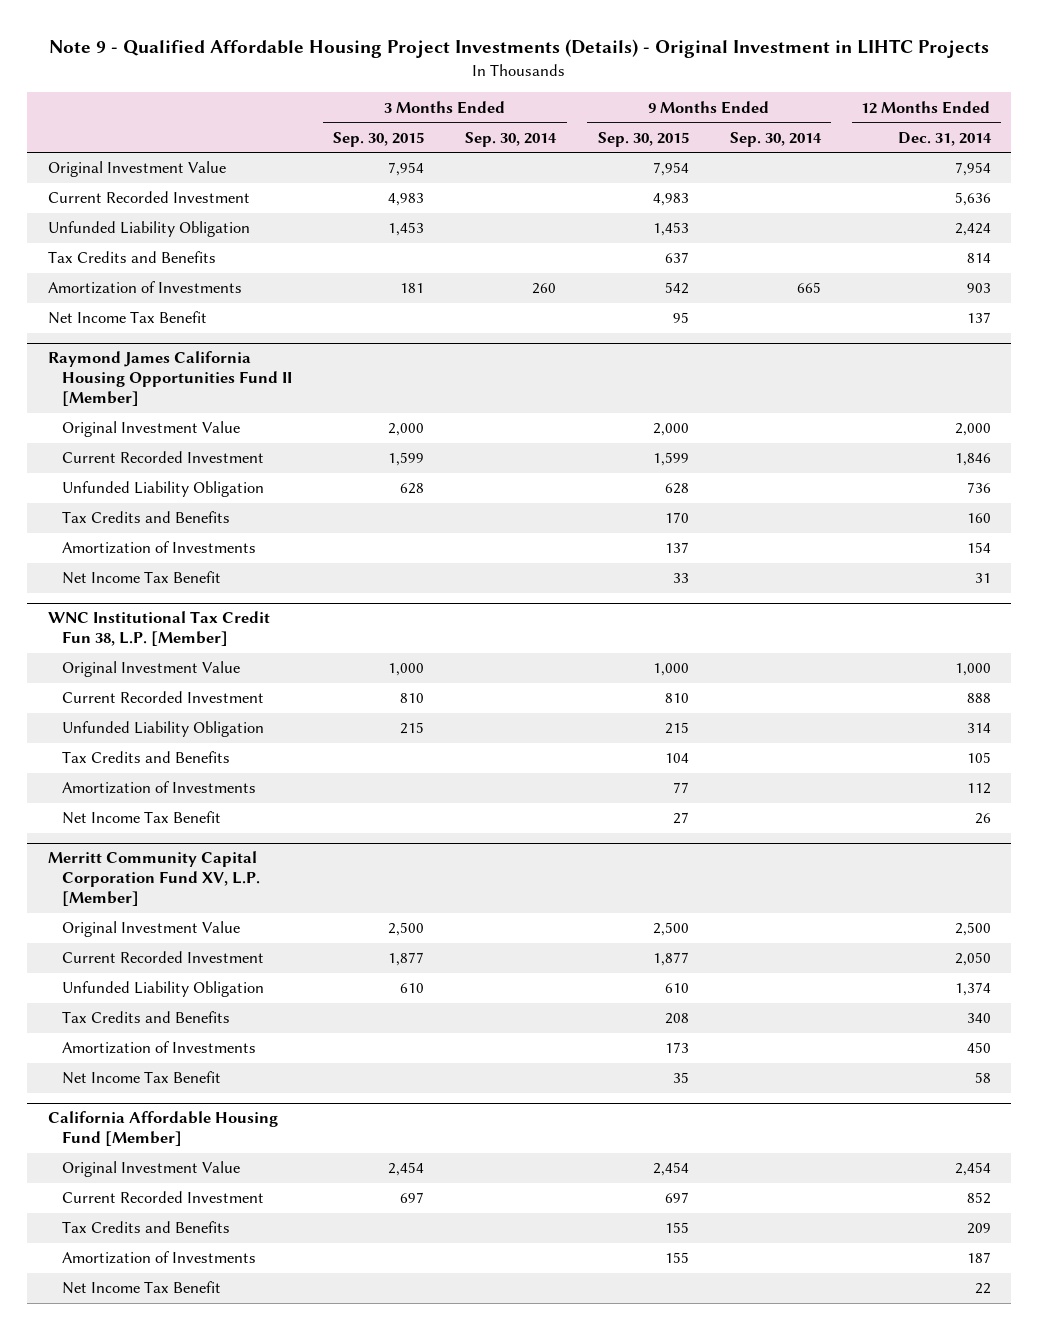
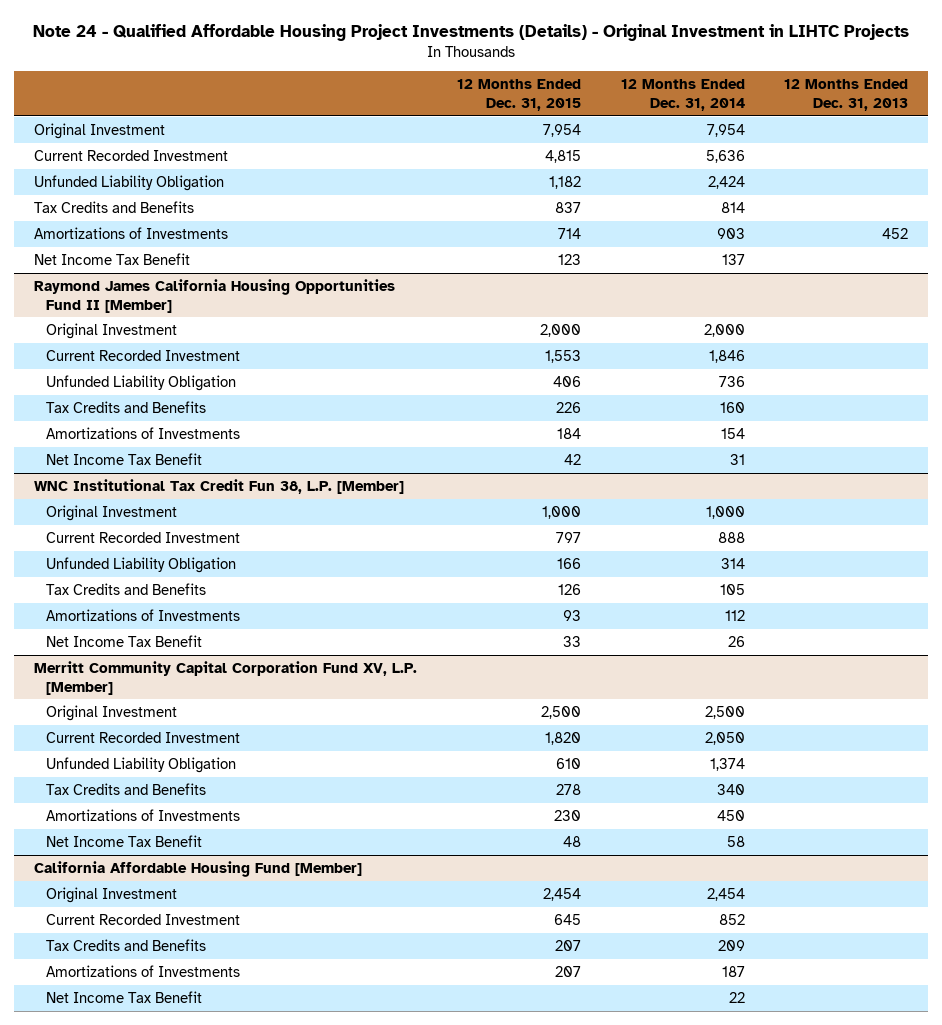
- Note 9 - Qualified Affordable Housing Project Investments (Details) - Original Investment in LIHTC Projects
+ Note 24 - Qualified Affordable Housing Project Investments (Details) - Original Investment in LIHTC Projects
- | 3 Months Ended Sep. 30, 2015 | 3 Months Ended Sep. 30, 2014 | 9 Months Ended Sep. 30, 2015 | 9 Months Ended Sep. 30, 2014 | 12 Months Ended Dec. 31, 2014
+ | 12 Months Ended Dec. 31, 2015 | 12 Months Ended Dec. 31, 2014 | 12 Months Ended Dec. 31, 2013
- Original Investment Value | 7,954 | | 7,954 | | 7,954
+ Original Investment | 7,954 | 7,954 |
- Amortization of Investments | 181 | 260 | 542 | 665 | 903
+ Amortizations of Investments | 714 | 903 | 452
@ Raymond James California Housing Opportunities Fund II [Member]
- Original Investment Value | 2,000 | | 2,000 | | 2,000
+ Original Investment | 2,000 | 2,000 |
- Amortization of Investments | | | 137 | | 154
+ Amortizations of Investments | 184 | 154 |
@ WNC Institutional Tax Credit Fun 38, L.P. [Member]
- Original Investment Value | 1,000 | | 1,000 | | 1,000
+ Original Investment | 1,000 | 1,000 |
- Amortization of Investments | | | 77 | | 112
+ Amortizations of Investments | 93 | 112 |
@ Merritt Community Capital Corporation Fund XV, L.P. [Member]
- Original Investment Value | 2,500 | | 2,500 | | 2,500
+ Original Investment | 2,500 | 2,500 |
- Amortization of Investments | | | 173 | | 450
+ Amortizations of Investments | 230 | 450 |
@ California Affordable Housing Fund [Member]
- Original Investment Value | 2,454 | | 2,454 | | 2,454
+ Original Investment | 2,454 | 2,454 |
- Amortization of Investments | | | 155 | | 187
+ Amortizations of Investments | 207 | 187 |

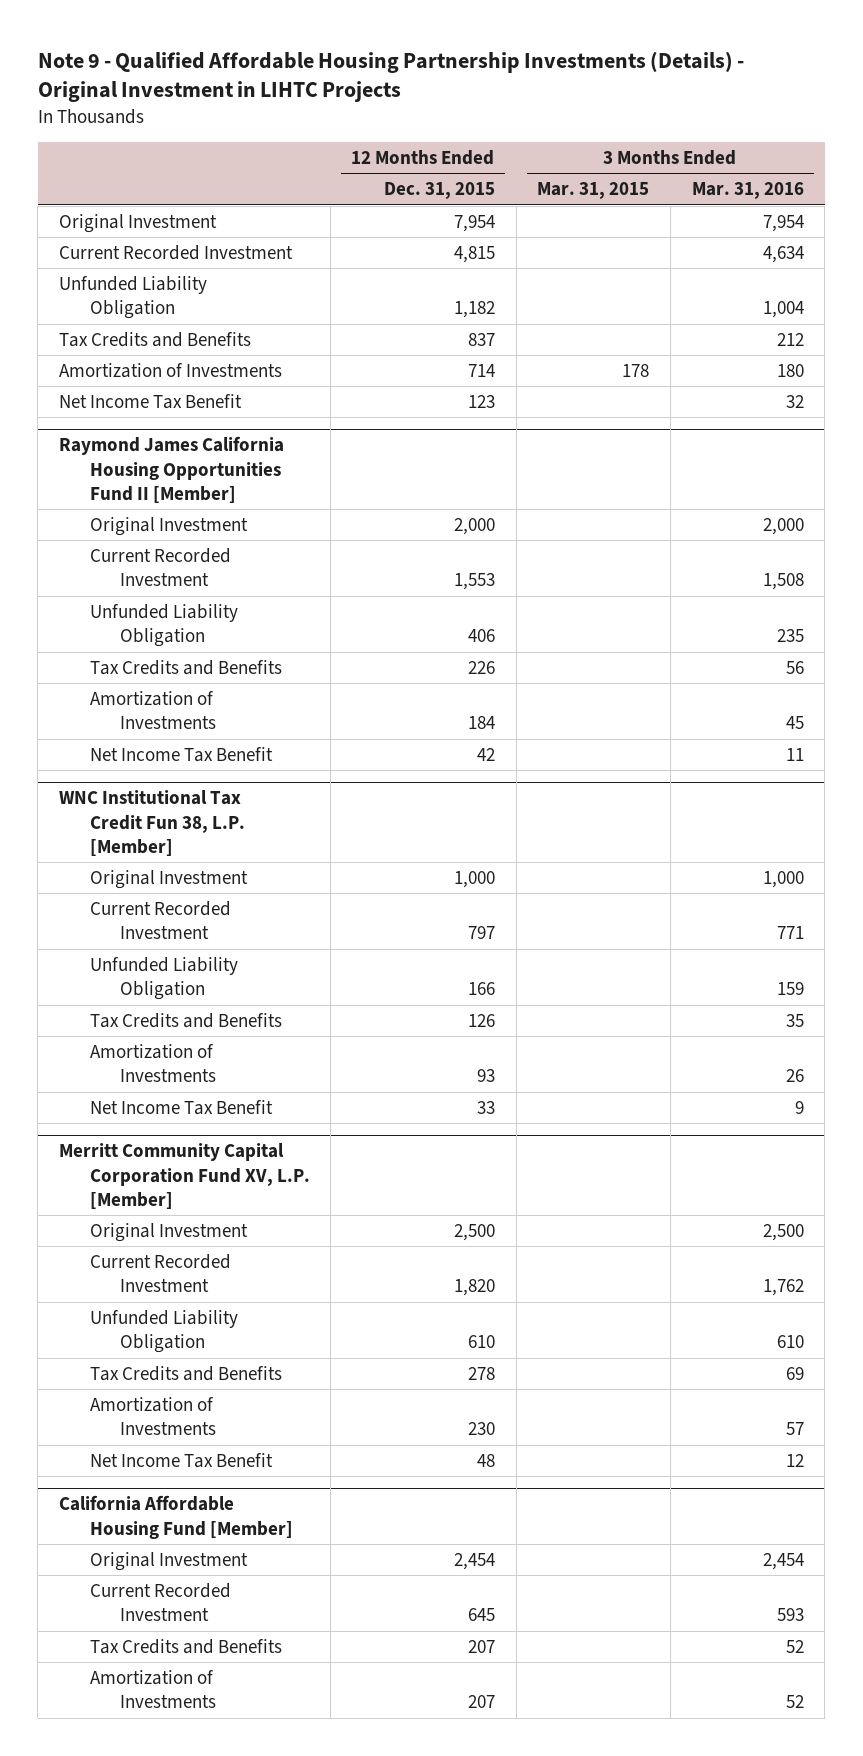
- Note 24 - Qualified Affordable Housing Project Investments (Details) - Original Investment in LIHTC Projects
+ Note 9 - Qualified Affordable Housing Partnership Investments (Details) - Original Investment in LIHTC Projects
- | 12 Months Ended Dec. 31, 2015 | 12 Months Ended Dec. 31, 2014 | 12 Months Ended Dec. 31, 2013
+ | 12 Months Ended Dec. 31, 2015 | 3 Months Ended Mar. 31, 2015 | 3 Months Ended Mar. 31, 2016
- Amortizations of Investments | 714 | 903 | 452
+ Amortization of Investments | 714 | 178 | 180
@ Raymond James California Housing Opportunities Fund II [Member]
- Amortizations of Investments | 184 | 154 |
+ Amortization of Investments | 184 | | 45
@ WNC Institutional Tax Credit Fun 38, L.P. [Member]
- Amortizations of Investments | 93 | 112 |
+ Amortization of Investments | 93 | | 26
@ Merritt Community Capital Corporation Fund XV, L.P. [Member]
- Amortizations of Investments | 230 | 450 |
+ Amortization of Investments | 230 | | 57
@ California Affordable Housing Fund [Member]
- Amortizations of Investments | 207 | 187 |
- Net Income Tax Benefit | | 22 |
+ Amortization of Investments | 207 | | 52

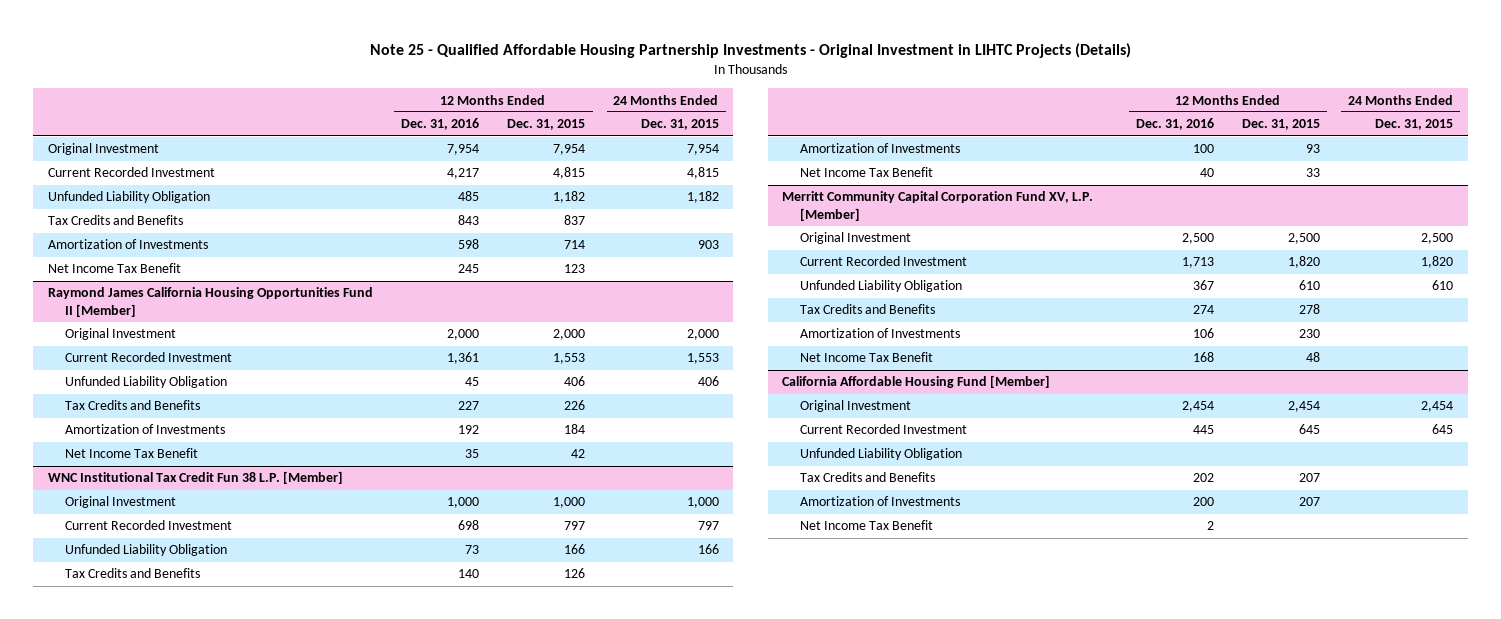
- Note 9 - Qualified Affordable Housing Partnership Investments (Details) - Original Investment in LIHTC Projects
+ Note 25 - Qualified Affordable Housing Partnership Investments - Original Investment in LIHTC Projects (Details)
- | 12 Months Ended Dec. 31, 2015 | 3 Months Ended Mar. 31, 2015 | 3 Months Ended Mar. 31, 2016
+ | 12 Months Ended Dec. 31, 2016 | 12 Months Ended Dec. 31, 2015 | 24 Months Ended Dec. 31, 2015
- WNC Institutional Tax Credit Fun 38, L.P. [Member]
+ WNC Institutional Tax Credit Fun 38 L.P. [Member]
@ California Affordable Housing Fund [Member]
+ Unfunded Liability Obligation
+ Net Income Tax Benefit | 2 | |

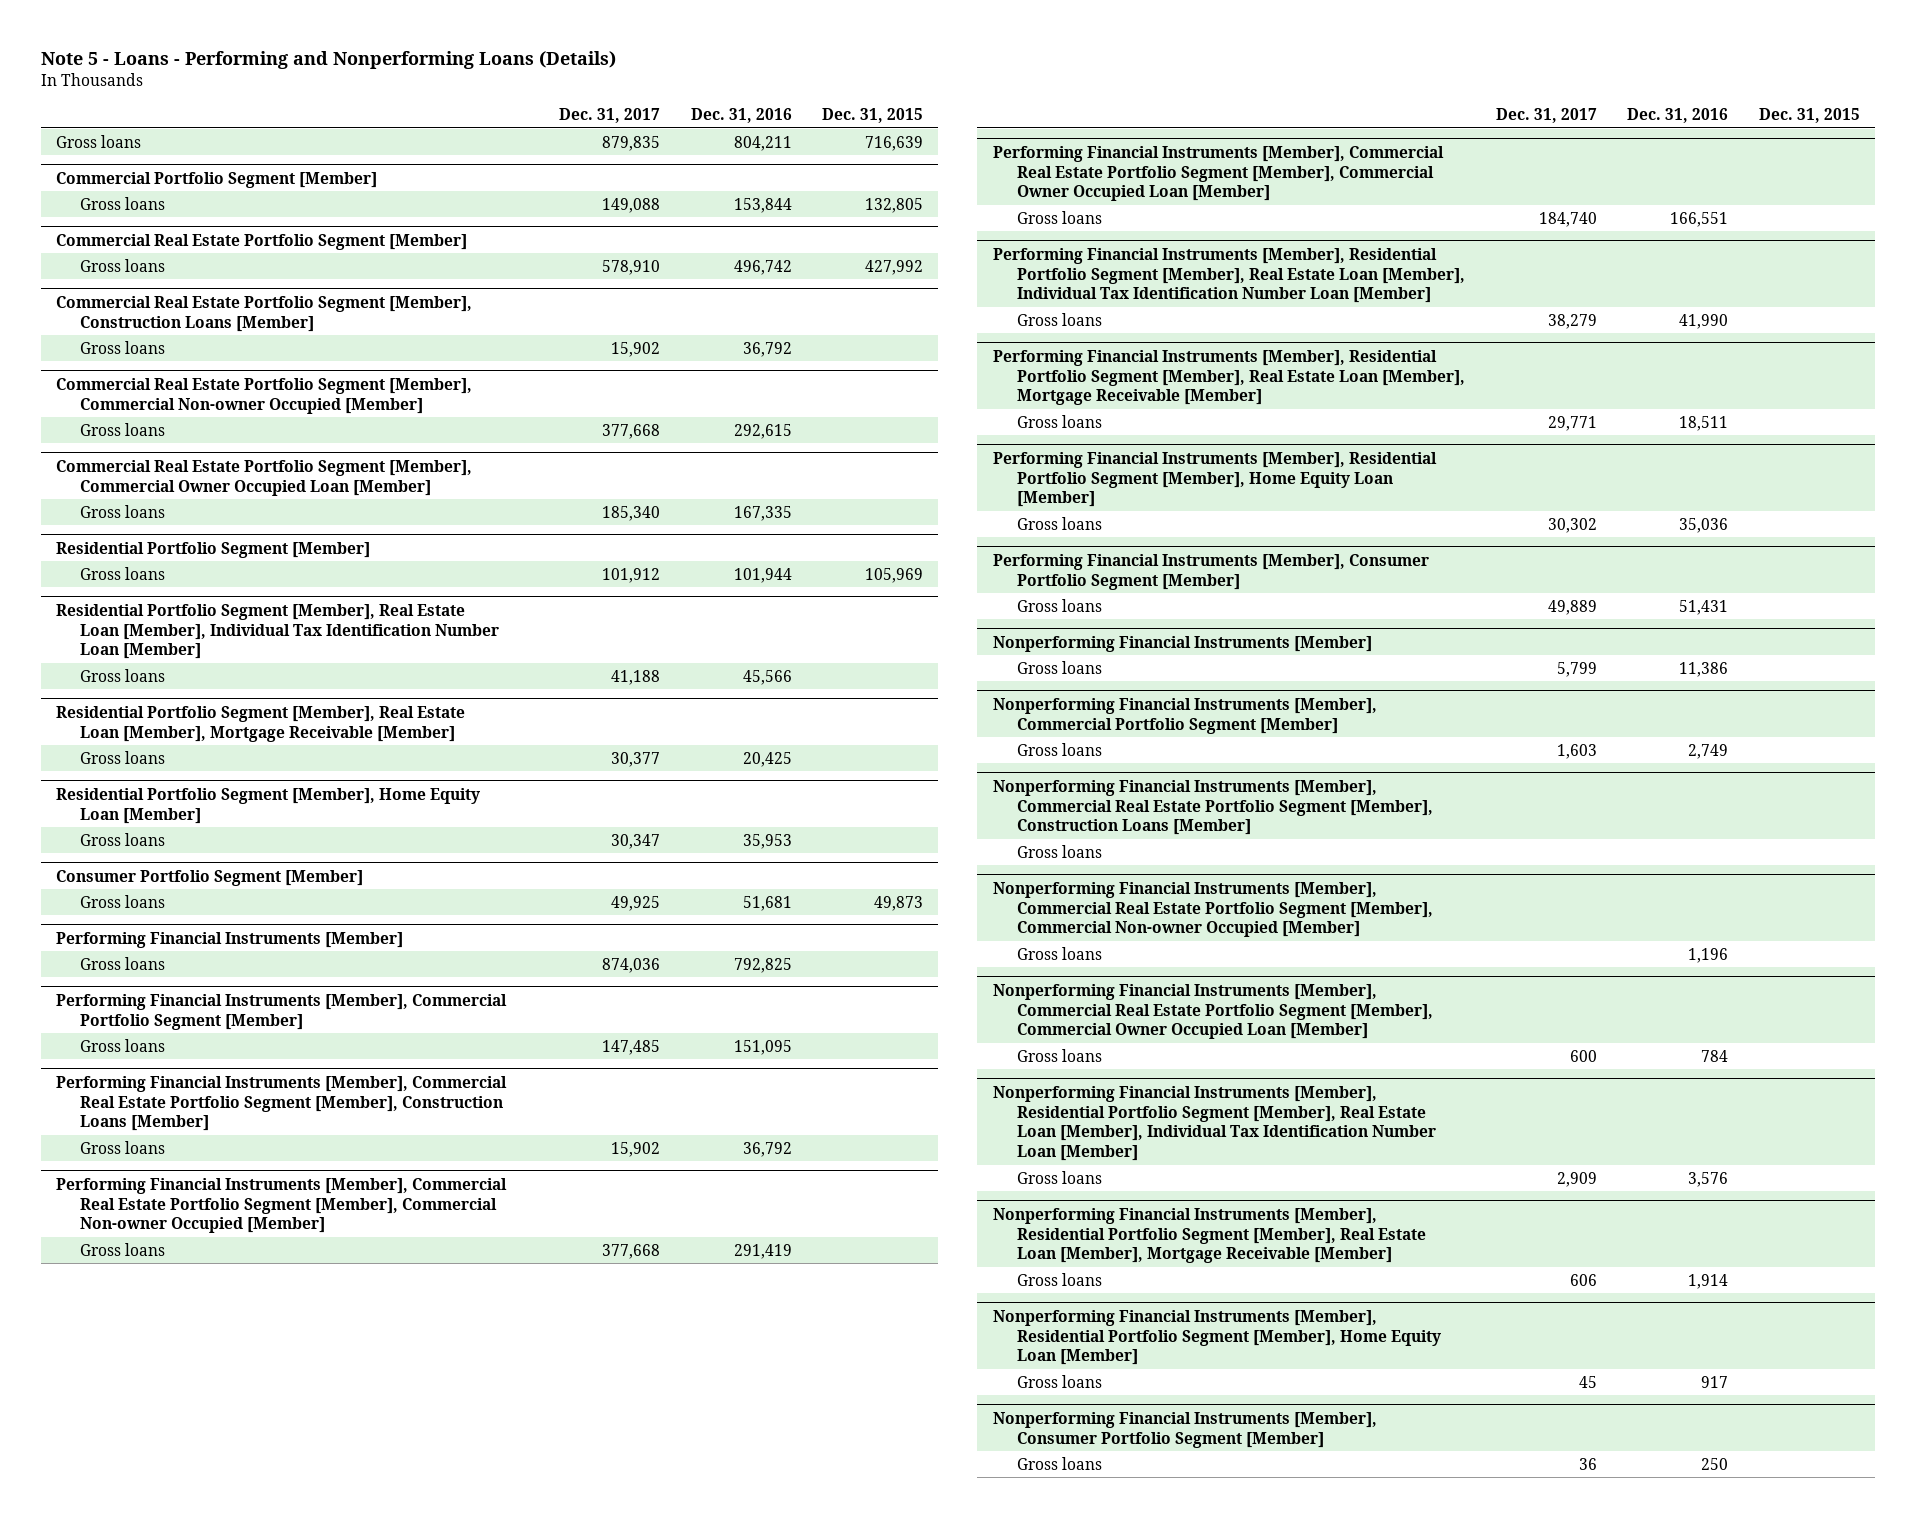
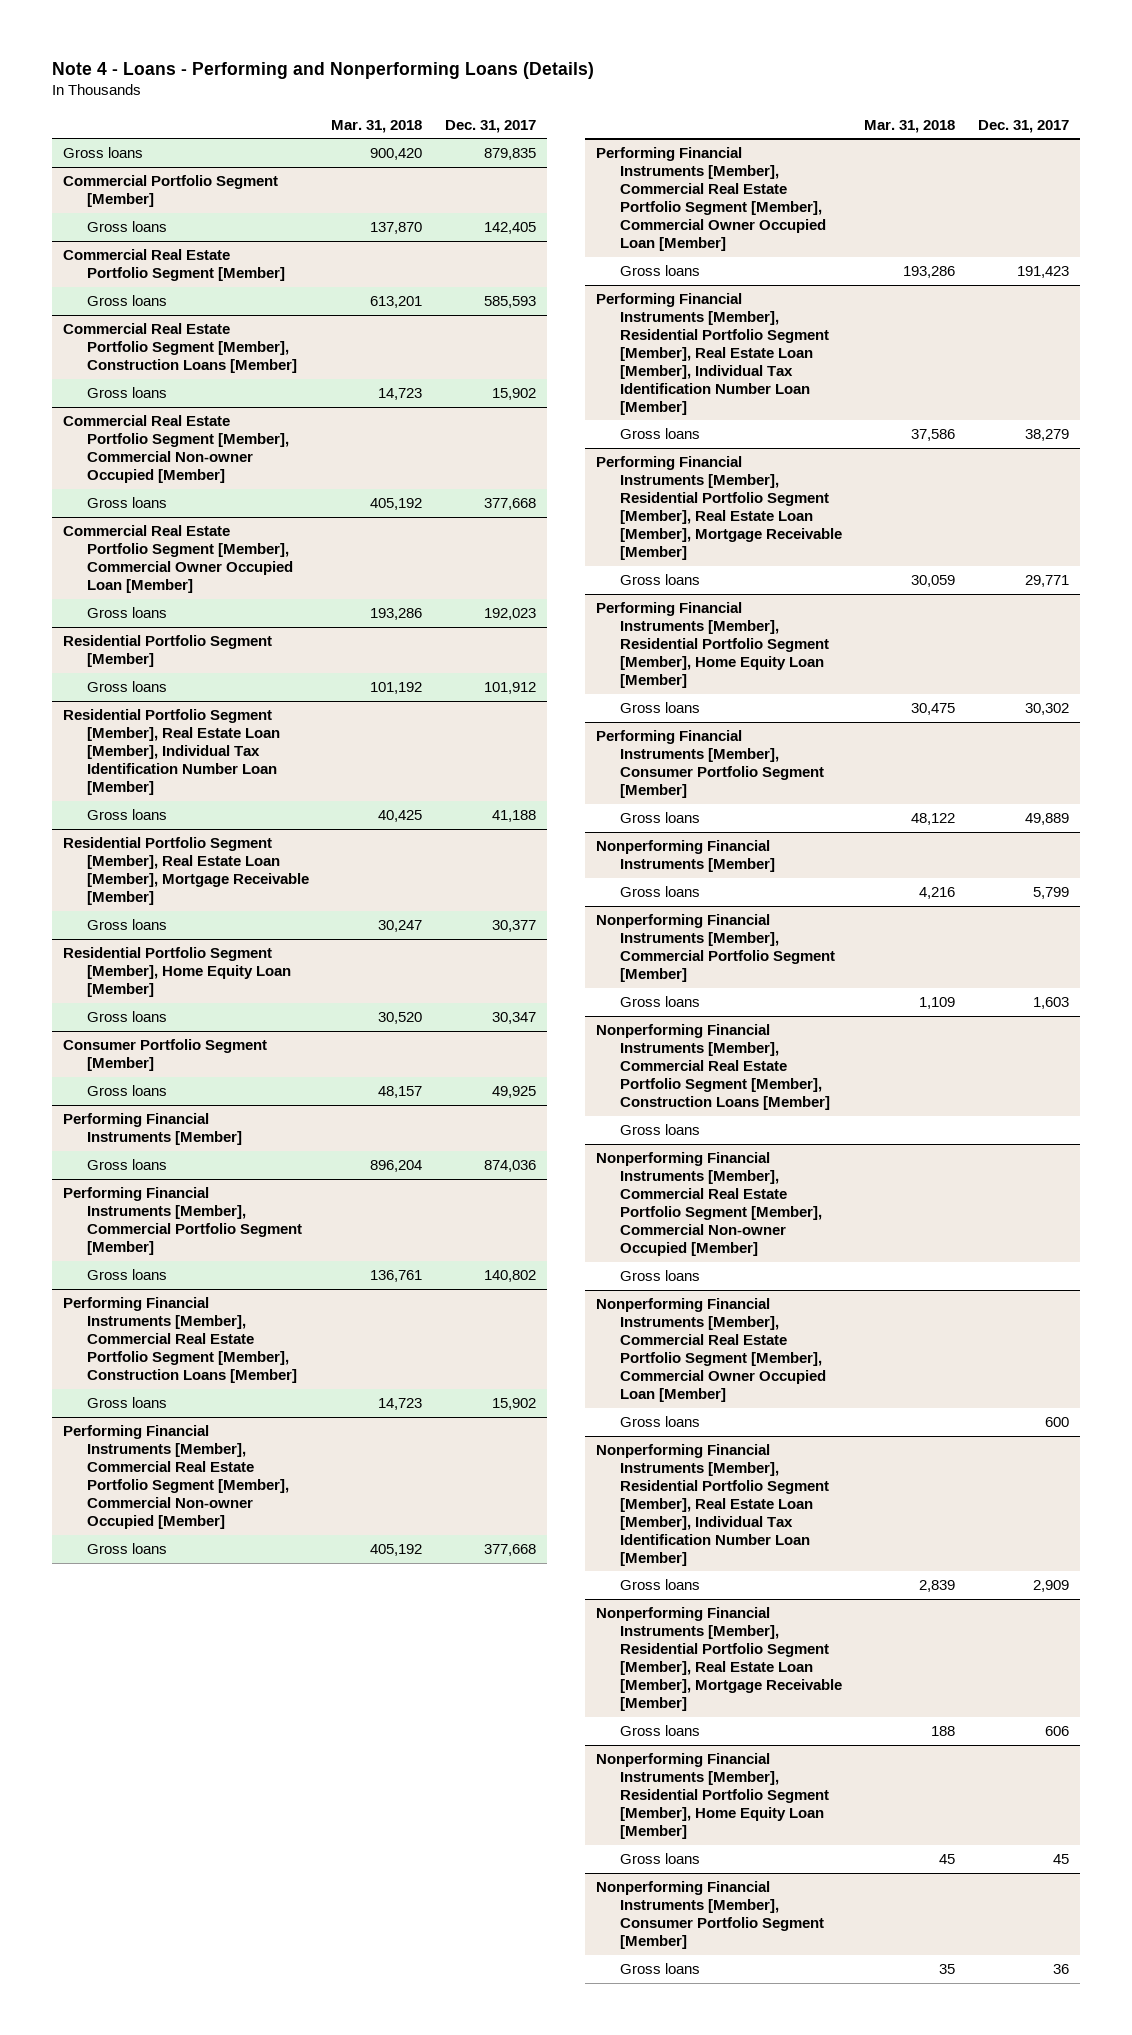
- Note 5 - Loans - Performing and Nonperforming Loans (Details)
+ Note 4 - Loans - Performing and Nonperforming Loans (Details)
- | Dec. 31, 2017 | Dec. 31, 2016 | Dec. 31, 2015
+ | Mar. 31, 2018 | Dec. 31, 2017
@ Commercial Portfolio Segment [Member]
- Gross loans | 149,088 | 153,844 | 132,805
+ Gross loans | 137,870 | 142,405
@ Commercial Real Estate Portfolio Segment [Member]
- Gross loans | 578,910 | 496,742 | 427,992
+ Gross loans | 613,201 | 585,593
@ Commercial Real Estate Portfolio Segment [Member], Commercial Owner Occupied Loan [Member]
- Gross loans | 185,340 | 167,335 |
+ Gross loans | 193,286 | 192,023
@ Performing Financial Instruments [Member], Commercial Portfolio Segment [Member]
- Gross loans | 147,485 | 151,095 |
+ Gross loans | 136,761 | 140,802
@ Performing Financial Instruments [Member], Commercial Real Estate Portfolio Segment [Member], Commercial Owner Occupied Loan [Member]
- Gross loans | 184,740 | 166,551 |
+ Gross loans | 193,286 | 191,423

